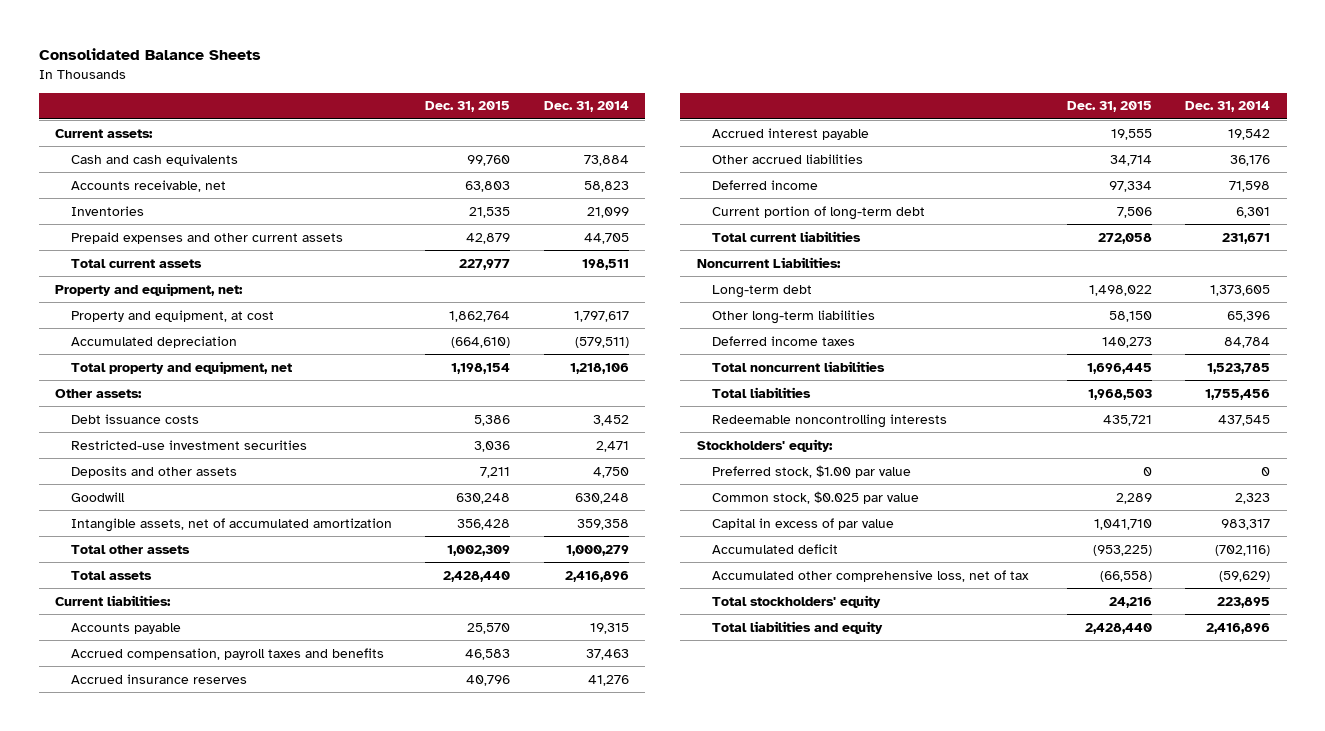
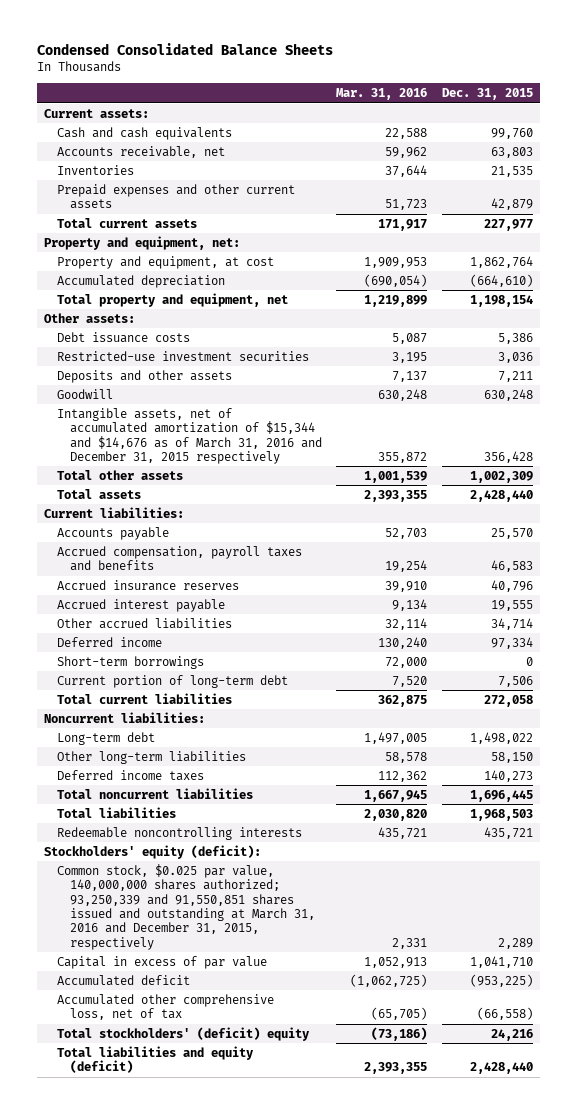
- Consolidated Balance Sheets
+ Condensed Consolidated Balance Sheets
- | Dec. 31, 2015 | Dec. 31, 2014
+ | Mar. 31, 2016 | Dec. 31, 2015
- Intangible assets, net of accumulated amortization | 356,428 | 359,358
+ Intangible assets, net of accumulated amortization of $15,344 and $14,676 as of March 31, 2016 and December 31, 2015 respectively | 355,872 | 356,428
+ Short-term borrowings | 72,000 | 0
- Noncurrent Liabilities:
+ Noncurrent liabilities:
- Stockholders' equity:
- Preferred stock, $1.00 par value | 0 | 0
- Common stock, $0.025 par value | 2,289 | 2,323
+ Stockholders' equity (deficit):
+ Common stock, $0.025 par value, 140,000,000 shares authorized; 93,250,339 and 91,550,851 shares issued and outstanding at March 31, 2016 and December 31, 2015, respectively | 2,331 | 2,289
- Total stockholders' equity | 24,216 | 223,895
- Total liabilities and equity | 2,428,440 | 2,416,896
+ Total stockholders' (deficit) equity | (73,186) | 24,216
+ Total liabilities and equity (deficit) | 2,393,355 | 2,428,440

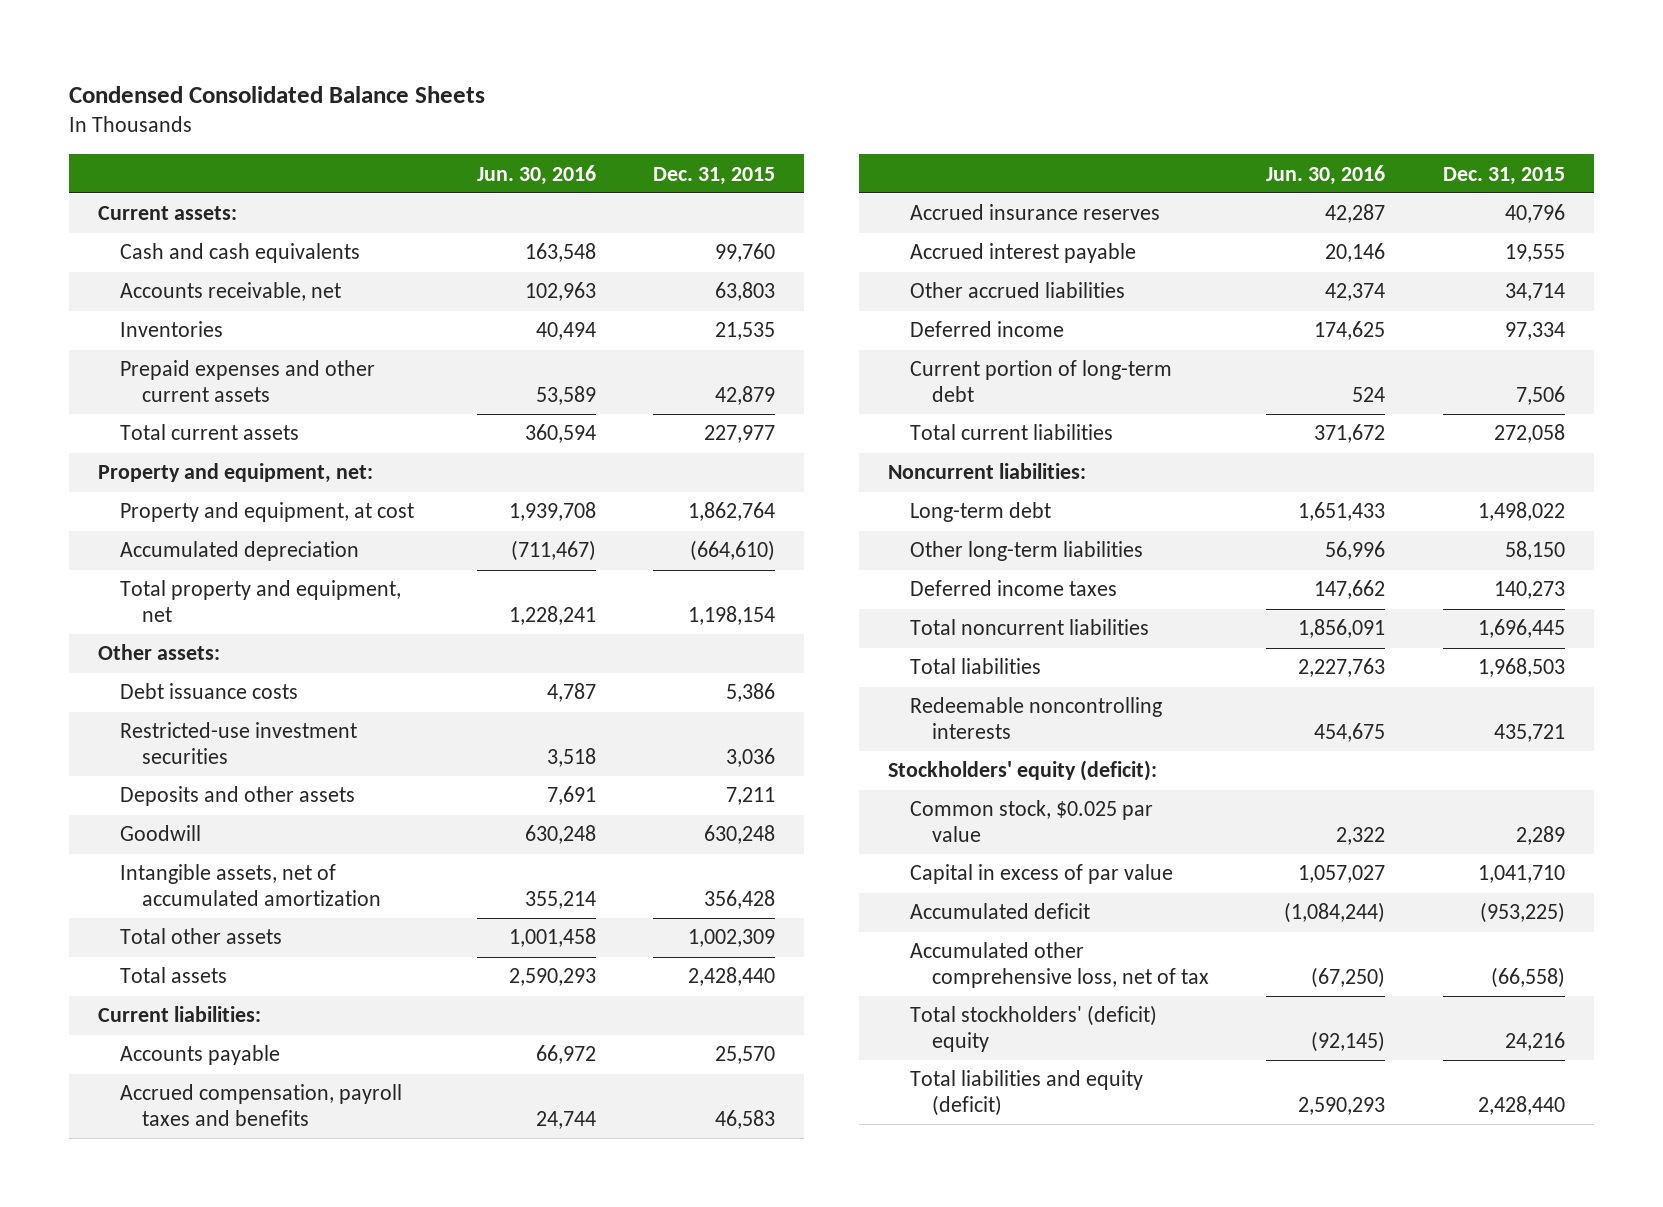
- | Mar. 31, 2016 | Dec. 31, 2015
+ | Jun. 30, 2016 | Dec. 31, 2015
- Intangible assets, net of accumulated amortization of $15,344 and $14,676 as of March 31, 2016 and December 31, 2015 respectively | 355,872 | 356,428
+ Intangible assets, net of accumulated amortization | 355,214 | 356,428
- Short-term borrowings | 72,000 | 0
- Common stock, $0.025 par value, 140,000,000 shares authorized; 93,250,339 and 91,550,851 shares issued and outstanding at March 31, 2016 and December 31, 2015, respectively | 2,331 | 2,289
+ Common stock, $0.025 par value | 2,322 | 2,289

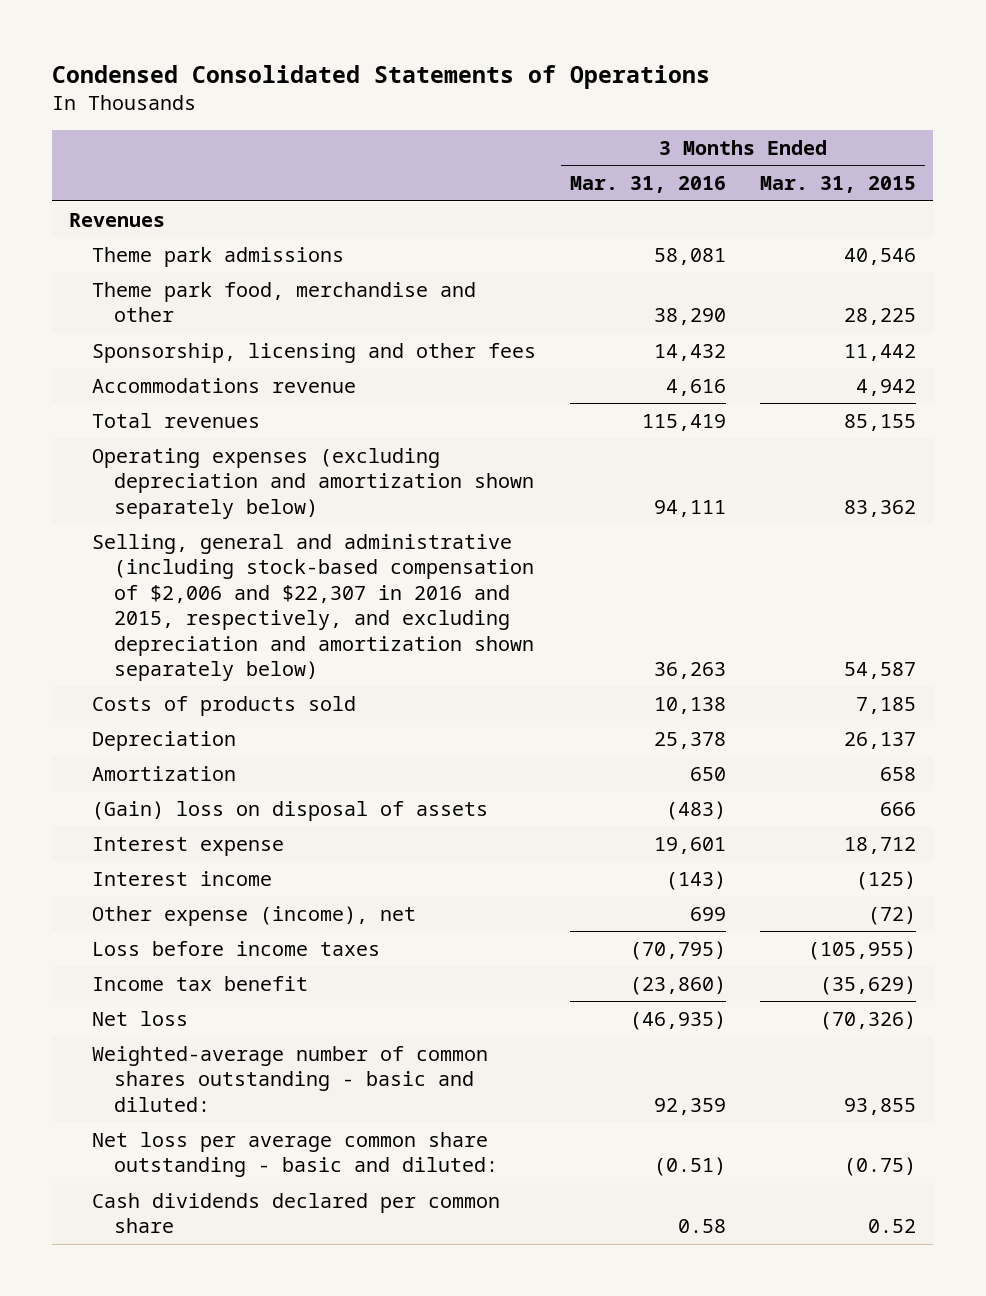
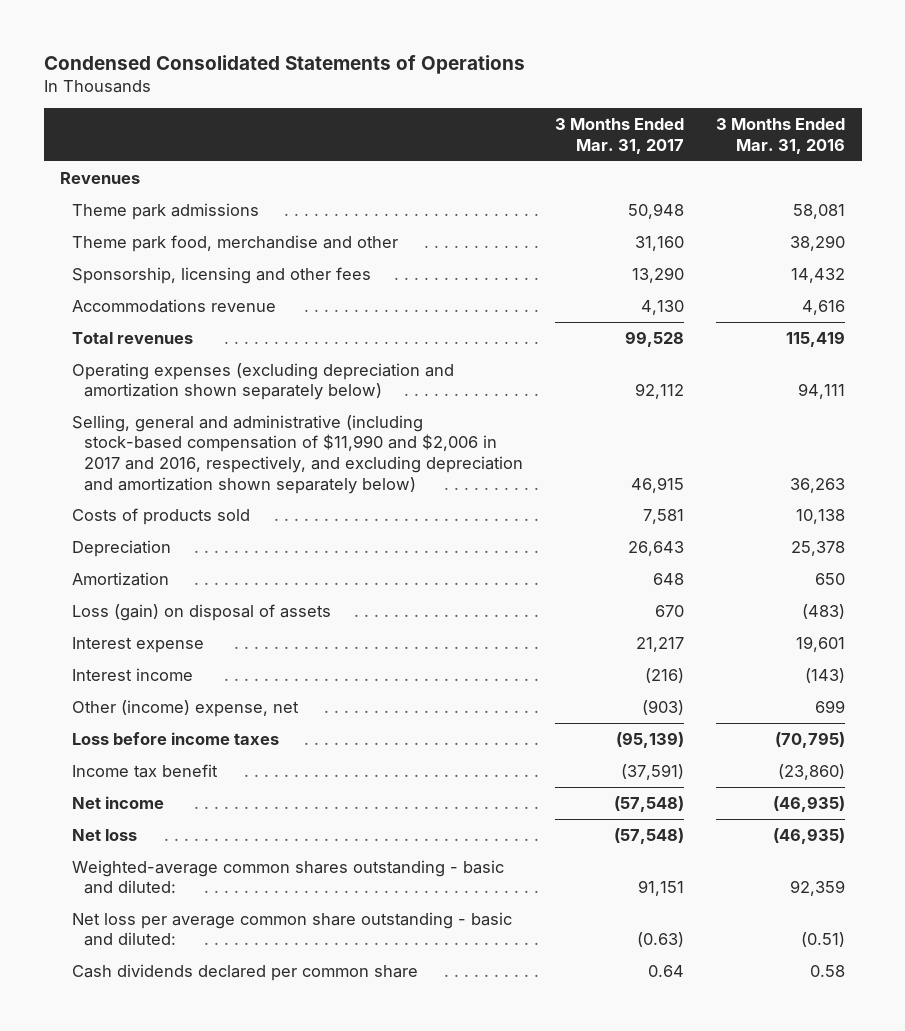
- | 3 Months Ended Mar. 31, 2016 | 3 Months Ended Mar. 31, 2015
+ | 3 Months Ended Mar. 31, 2017 | 3 Months Ended Mar. 31, 2016
- Selling, general and administrative (including stock-based compensation of $2,006 and $22,307 in 2016 and 2015, respectively, and excluding depreciation and amortization shown separately below) | 36,263 | 54,587
+ Selling, general and administrative (including stock-based compensation of $11,990 and $2,006 in 2017 and 2016, respectively, and excluding depreciation and amortization shown separately below) | 46,915 | 36,263
- (Gain) loss on disposal of assets | (483) | 666
+ Loss (gain) on disposal of assets | 670 | (483)
- Other expense (income), net | 699 | (72)
+ Other (income) expense, net | (903) | 699
+ Net income | (57,548) | (46,935)
- Weighted-average number of common shares outstanding - basic and diluted: | 92,359 | 93,855
+ Weighted-average common shares outstanding - basic and diluted: | 91,151 | 92,359

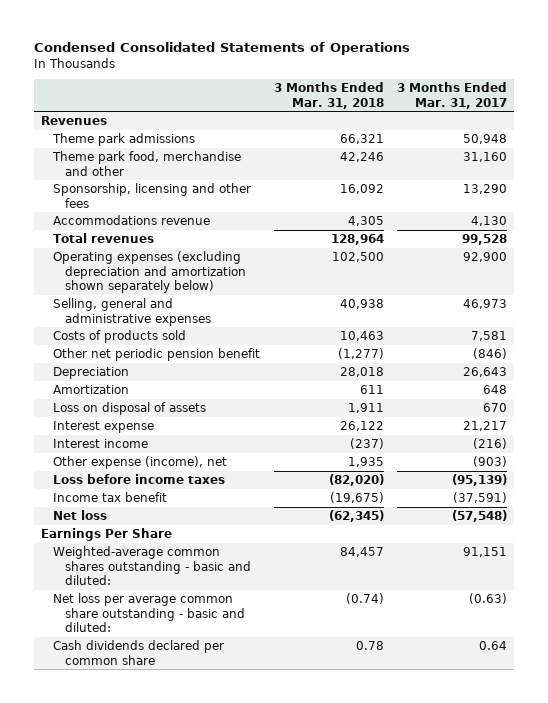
- | 3 Months Ended Mar. 31, 2017 | 3 Months Ended Mar. 31, 2016
+ | 3 Months Ended Mar. 31, 2018 | 3 Months Ended Mar. 31, 2017
- Operating expenses (excluding depreciation and amortization shown separately below) | 92,112 | 94,111
- Selling, general and administrative (including stock-based compensation of $11,990 and $2,006 in 2017 and 2016, respectively, and excluding depreciation and amortization shown separately below) | 46,915 | 36,263
+ Operating expenses (excluding depreciation and amortization shown separately below) | 102,500 | 92,900
+ Selling, general and administrative expenses | 40,938 | 46,973
+ Other net periodic pension benefit | (1,277) | (846)
- Loss (gain) on disposal of assets | 670 | (483)
+ Loss on disposal of assets | 1,911 | 670
- Other (income) expense, net | (903) | 699
+ Other expense (income), net | 1,935 | (903)
- Net income | (57,548) | (46,935)
+ Earnings Per Share

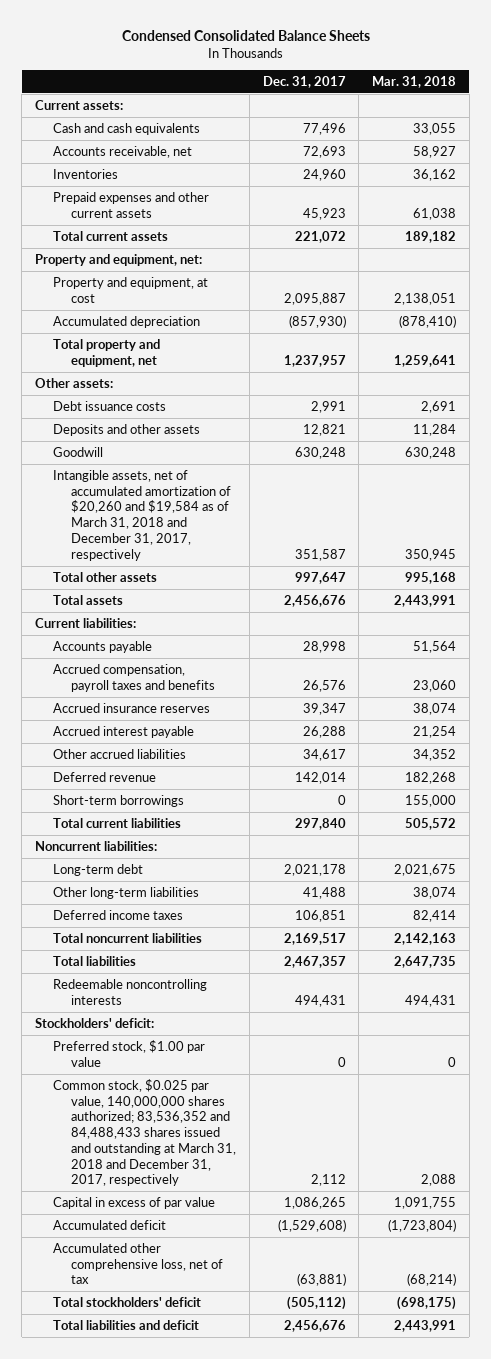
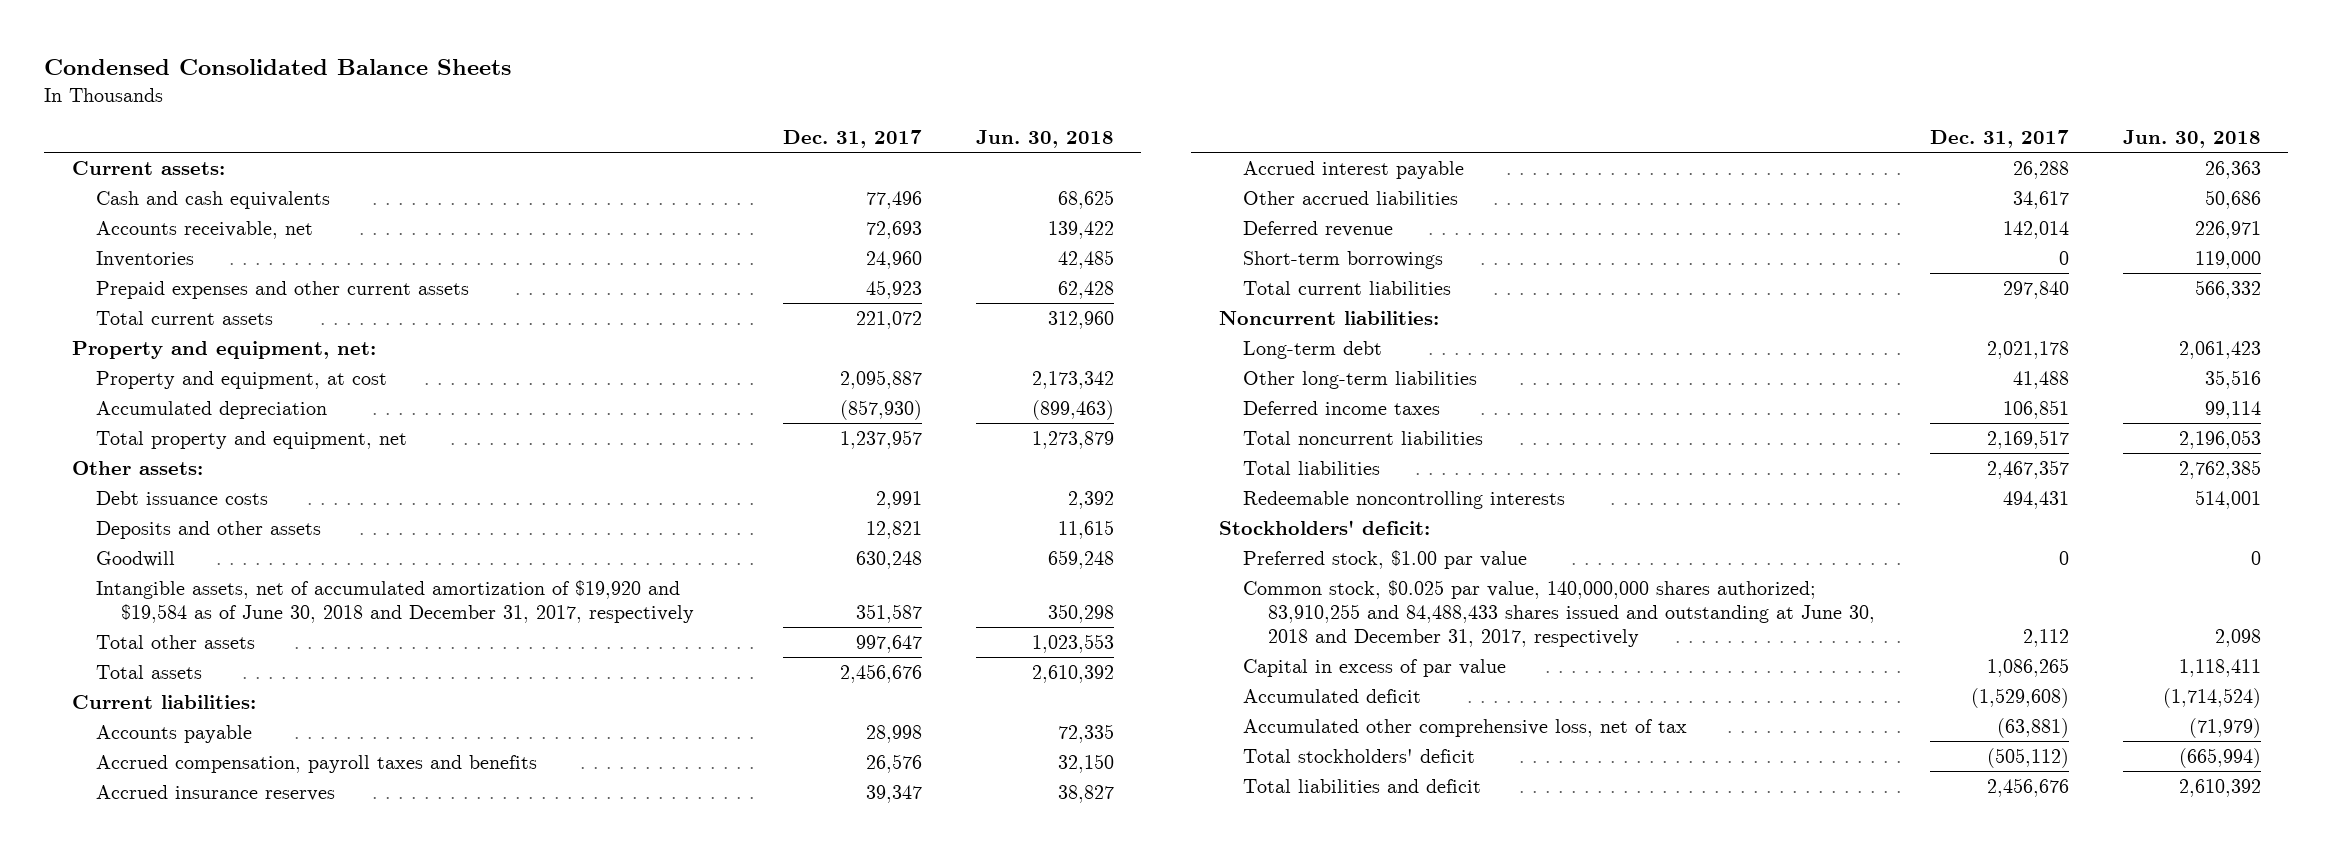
- | Dec. 31, 2017 | Mar. 31, 2018
+ | Dec. 31, 2017 | Jun. 30, 2018
- Intangible assets, net of accumulated amortization of $20,260 and $19,584 as of March 31, 2018 and December 31, 2017, respectively | 351,587 | 350,945
+ Intangible assets, net of accumulated amortization of $19,920 and $19,584 as of June 30, 2018 and December 31, 2017, respectively | 351,587 | 350,298
- Common stock, $0.025 par value, 140,000,000 shares authorized; 83,536,352 and 84,488,433 shares issued and outstanding at March 31, 2018 and December 31, 2017, respectively | 2,112 | 2,088
+ Common stock, $0.025 par value, 140,000,000 shares authorized; 83,910,255 and 84,488,433 shares issued and outstanding at June 30, 2018 and December 31, 2017, respectively | 2,112 | 2,098

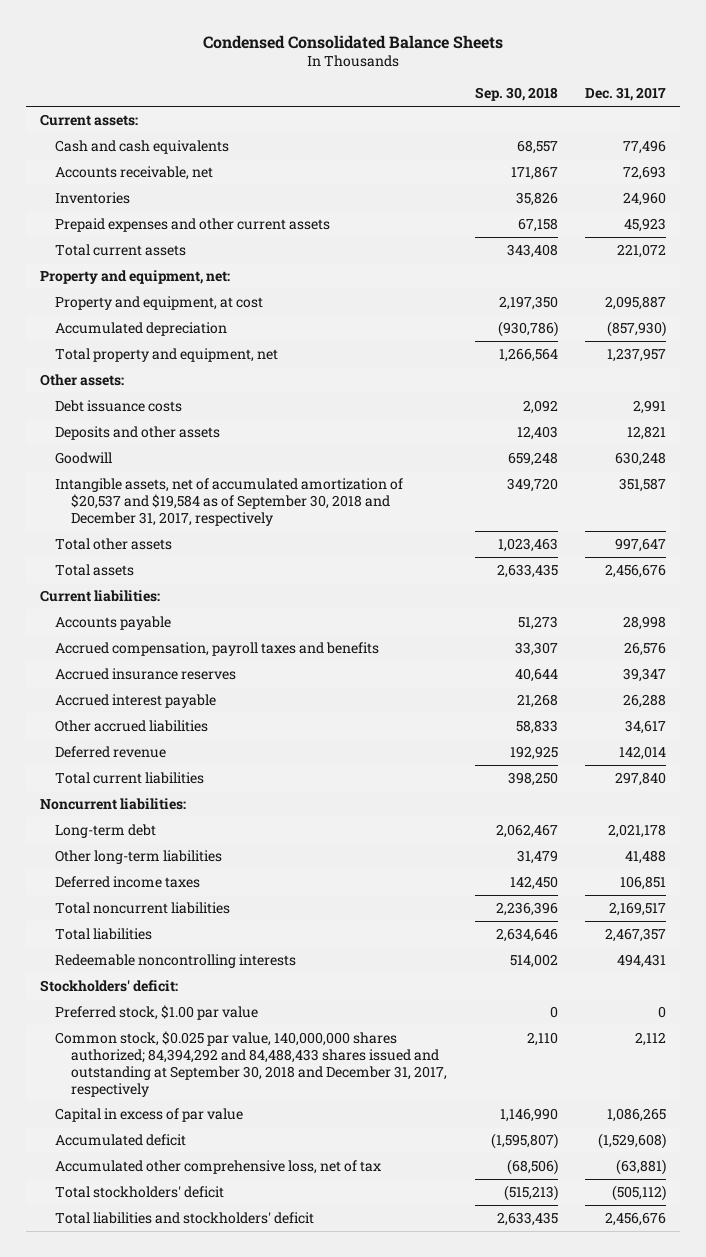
- | Dec. 31, 2017 | Jun. 30, 2018
+ | Sep. 30, 2018 | Dec. 31, 2017
- Intangible assets, net of accumulated amortization of $19,920 and $19,584 as of June 30, 2018 and December 31, 2017, respectively | 351,587 | 350,298
+ Intangible assets, net of accumulated amortization of $20,537 and $19,584 as of September 30, 2018 and December 31, 2017, respectively | 349,720 | 351,587
- Short-term borrowings | 0 | 119,000
- Common stock, $0.025 par value, 140,000,000 shares authorized; 83,910,255 and 84,488,433 shares issued and outstanding at June 30, 2018 and December 31, 2017, respectively | 2,112 | 2,098
+ Common stock, $0.025 par value, 140,000,000 shares authorized; 84,394,292 and 84,488,433 shares issued and outstanding at September 30, 2018 and December 31, 2017, respectively | 2,110 | 2,112
- Total liabilities and deficit | 2,456,676 | 2,610,392
+ Total liabilities and stockholders' deficit | 2,633,435 | 2,456,676

